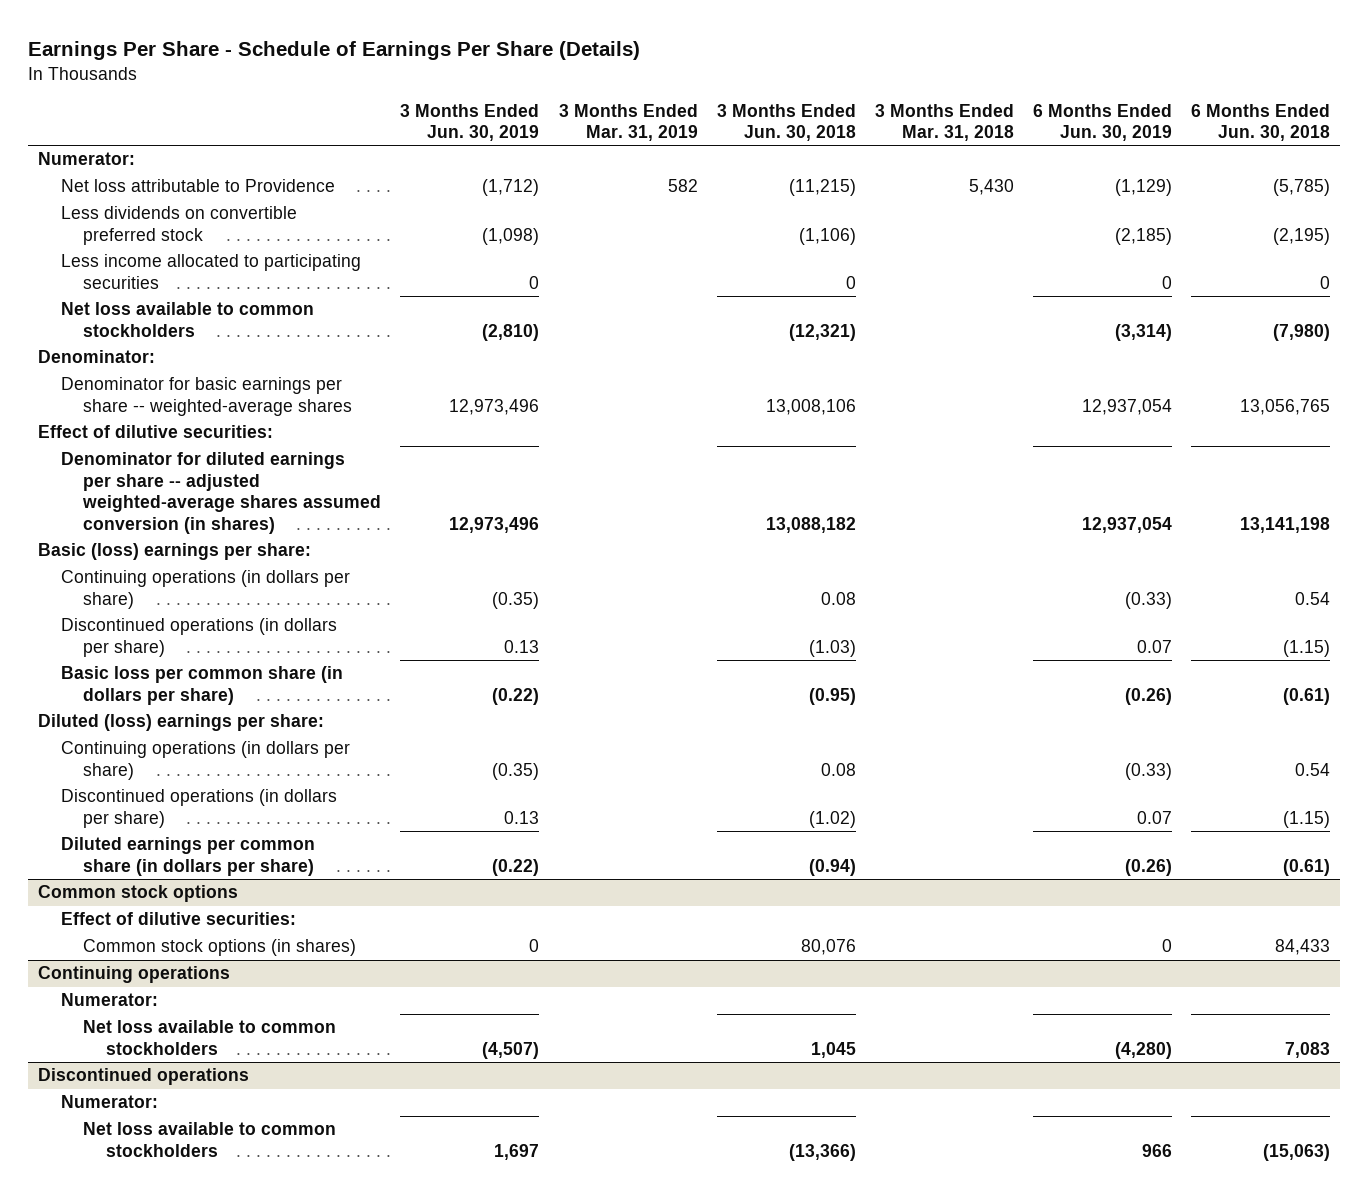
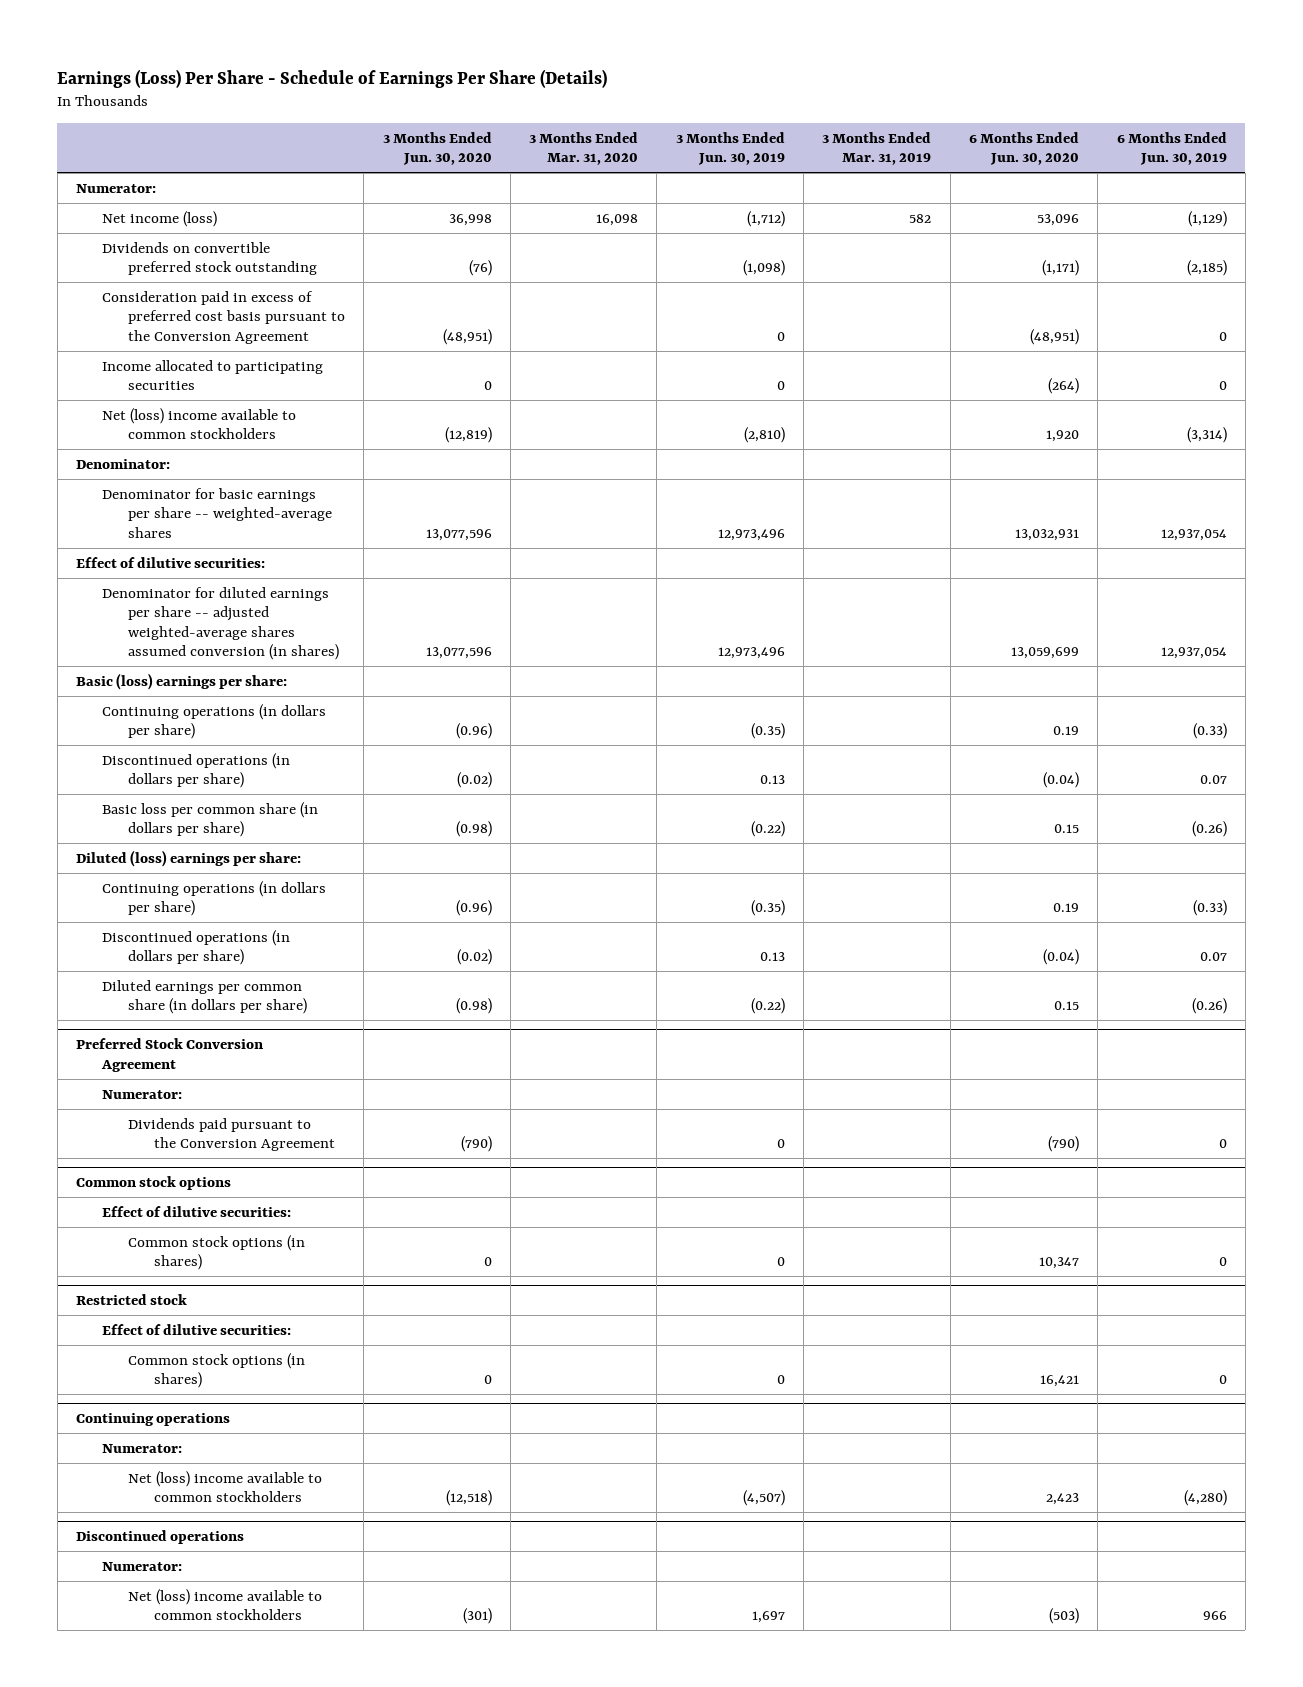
- Earnings Per Share - Schedule of Earnings Per Share (Details)
+ Earnings (Loss) Per Share - Schedule of Earnings Per Share (Details)
- | 3 Months Ended Jun. 30, 2019 | 3 Months Ended Mar. 31, 2019 | 3 Months Ended Jun. 30, 2018 | 3 Months Ended Mar. 31, 2018 | 6 Months Ended Jun. 30, 2019 | 6 Months Ended Jun. 30, 2018
+ | 3 Months Ended Jun. 30, 2020 | 3 Months Ended Mar. 31, 2020 | 3 Months Ended Jun. 30, 2019 | 3 Months Ended Mar. 31, 2019 | 6 Months Ended Jun. 30, 2020 | 6 Months Ended Jun. 30, 2019
- Net loss attributable to Providence | (1,712) | 582 | (11,215) | 5,430 | (1,129) | (5,785)
- Less dividends on convertible preferred stock | (1,098) | | (1,106) | | (2,185) | (2,195)
- Less income allocated to participating securities | 0 | | 0 | | 0 | 0
- Net loss available to common stockholders | (2,810) | | (12,321) | | (3,314) | (7,980)
+ Net income (loss) | 36,998 | 16,098 | (1,712) | 582 | 53,096 | (1,129)
+ Dividends on convertible preferred stock outstanding | (76) | | (1,098) | | (1,171) | (2,185)
+ Consideration paid in excess of preferred cost basis pursuant to the Conversion Agreement | (48,951) | | 0 | | (48,951) | 0
+ Income allocated to participating securities | 0 | | 0 | | (264) | 0
+ Net (loss) income available to common stockholders | (12,819) | | (2,810) | | 1,920 | (3,314)
+ Preferred Stock Conversion Agreement
+ Numerator:
+ Dividends paid pursuant to the Conversion Agreement | (790) | | 0 | | (790) | 0
+ Restricted stock
+ Effect of dilutive securities:
+ Common stock options (in shares) | 0 | | 0 | | 16,421 | 0
@ Continuing operations
- Net loss available to common stockholders | (4,507) | | 1,045 | | (4,280) | 7,083
+ Net (loss) income available to common stockholders | (12,518) | | (4,507) | | 2,423 | (4,280)
@ Discontinued operations
- Net loss available to common stockholders | 1,697 | | (13,366) | | 966 | (15,063)
+ Net (loss) income available to common stockholders | (301) | | 1,697 | | (503) | 966

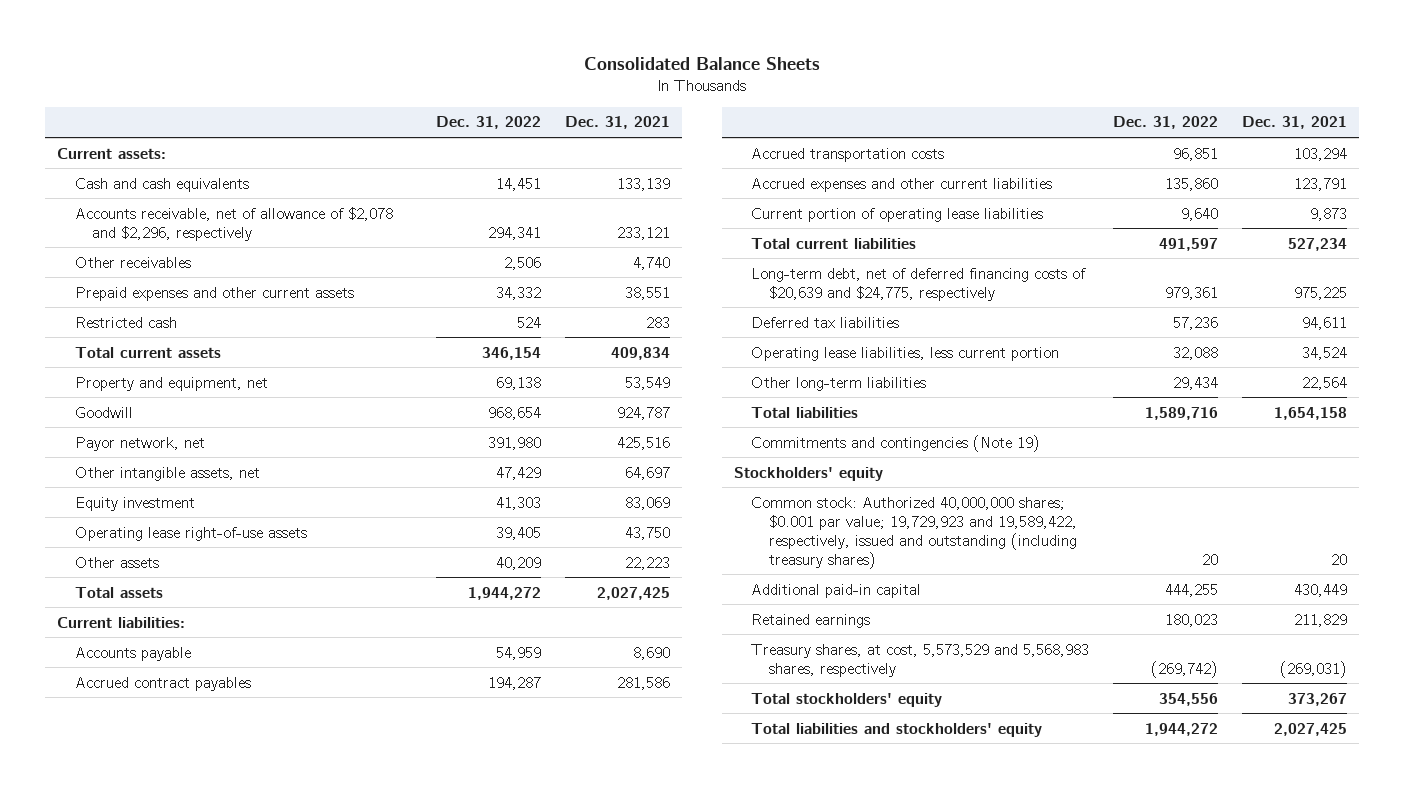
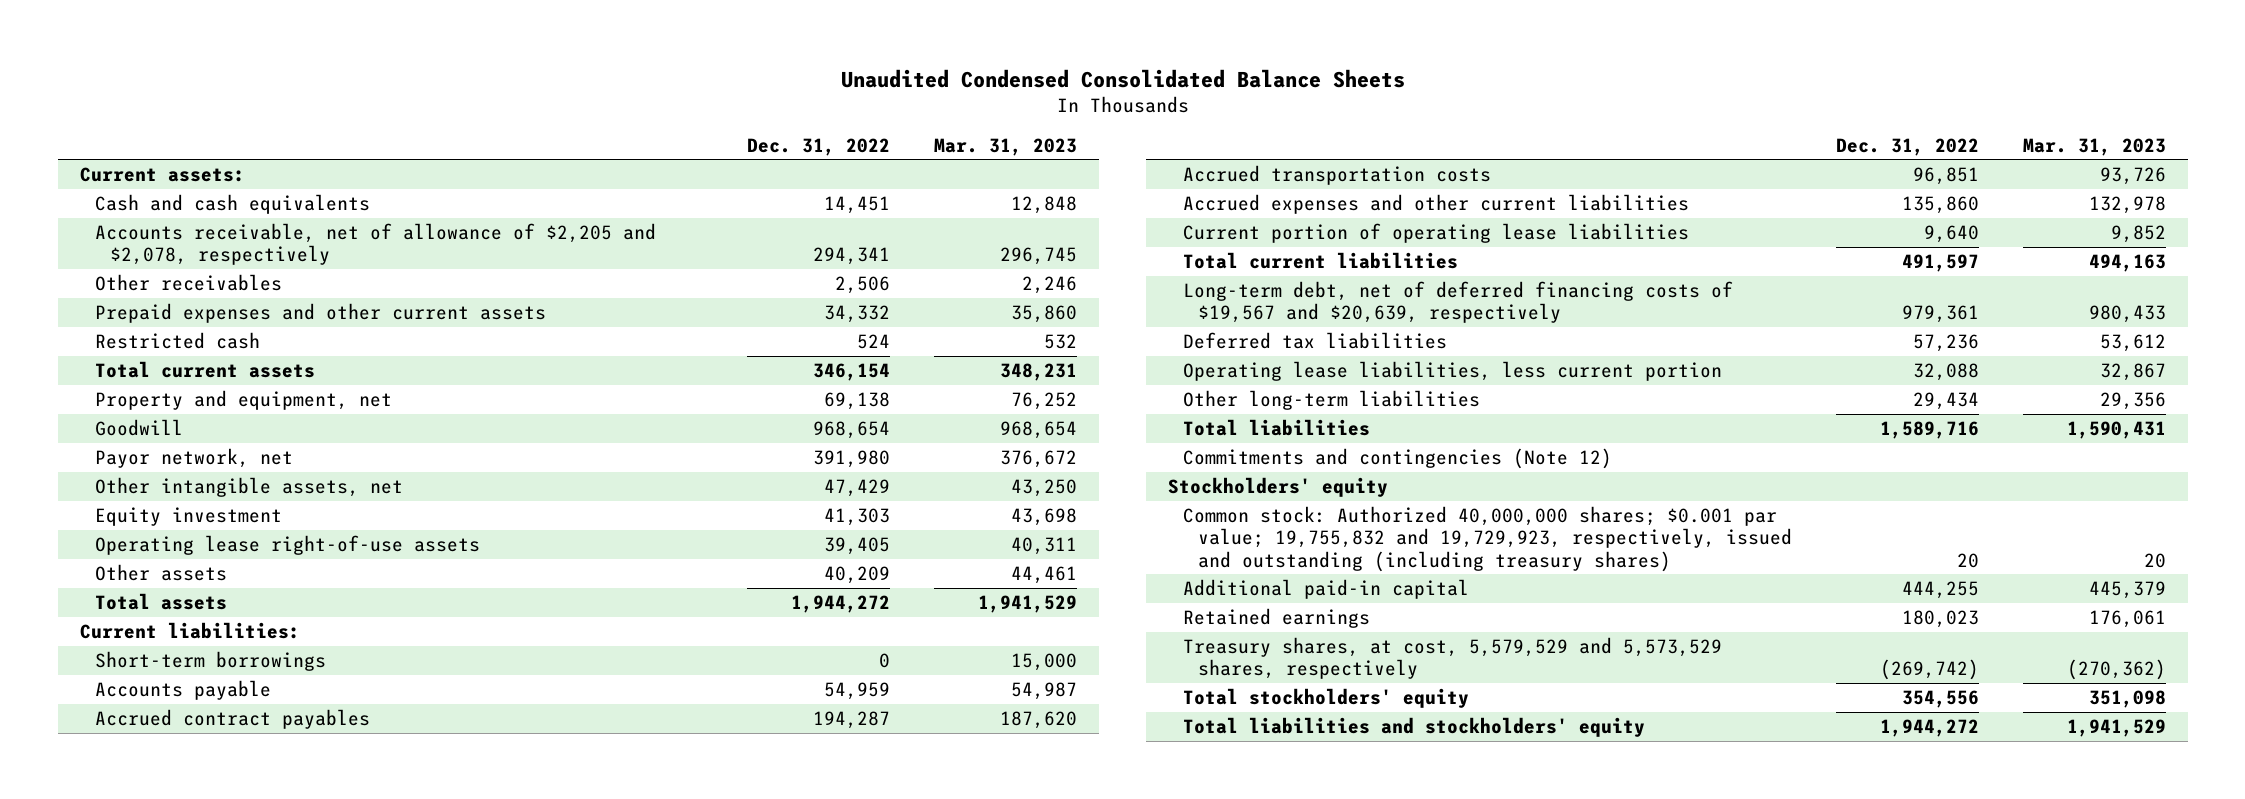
- Consolidated Balance Sheets
+ Unaudited Condensed Consolidated Balance Sheets
- | Dec. 31, 2022 | Dec. 31, 2021
+ | Dec. 31, 2022 | Mar. 31, 2023
- Accounts receivable, net of allowance of $2,078 and $2,296, respectively | 294,341 | 233,121
+ Accounts receivable, net of allowance of $2,205 and $2,078, respectively | 294,341 | 296,745
+ Short-term borrowings | 0 | 15,000
- Long-term debt, net of deferred financing costs of $20,639 and $24,775, respectively | 979,361 | 975,225
+ Long-term debt, net of deferred financing costs of $19,567 and $20,639, respectively | 979,361 | 980,433
- Commitments and contingencies (Note 19)
+ Commitments and contingencies (Note 12)
- Common stock: Authorized 40,000,000 shares; $0.001 par value; 19,729,923 and 19,589,422, respectively, issued and outstanding (including treasury shares) | 20 | 20
+ Common stock: Authorized 40,000,000 shares; $0.001 par value; 19,755,832 and 19,729,923, respectively, issued and outstanding (including treasury shares) | 20 | 20
- Treasury shares, at cost, 5,573,529 and 5,568,983 shares, respectively | (269,742) | (269,031)
+ Treasury shares, at cost, 5,579,529 and 5,573,529 shares, respectively | (269,742) | (270,362)

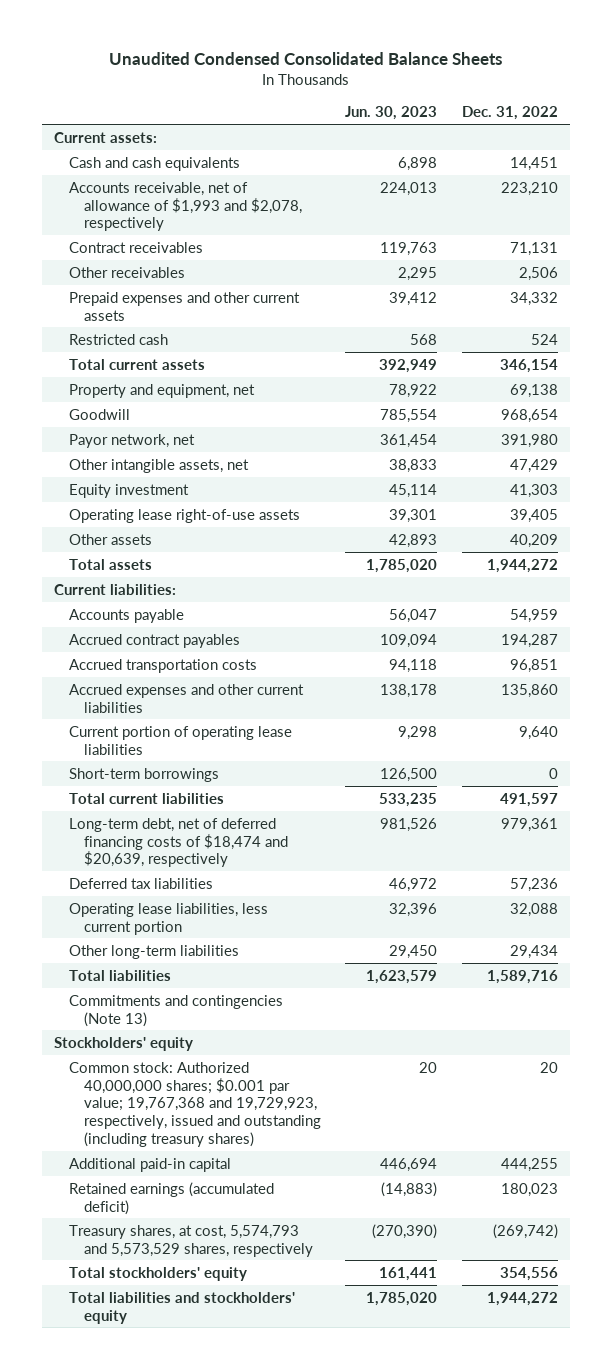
- | Dec. 31, 2022 | Mar. 31, 2023
+ | Jun. 30, 2023 | Dec. 31, 2022
- Accounts receivable, net of allowance of $2,205 and $2,078, respectively | 294,341 | 296,745
+ Accounts receivable, net of allowance of $1,993 and $2,078, respectively | 224,013 | 223,210
+ Contract receivables | 119,763 | 71,131
moved down: Short-term borrowings | 126,500 | 0
- Long-term debt, net of deferred financing costs of $19,567 and $20,639, respectively | 979,361 | 980,433
+ Long-term debt, net of deferred financing costs of $18,474 and $20,639, respectively | 981,526 | 979,361
- Commitments and contingencies (Note 12)
+ Commitments and contingencies (Note 13)
- Common stock: Authorized 40,000,000 shares; $0.001 par value; 19,755,832 and 19,729,923, respectively, issued and outstanding (including treasury shares) | 20 | 20
+ Common stock: Authorized 40,000,000 shares; $0.001 par value; 19,767,368 and 19,729,923, respectively, issued and outstanding (including treasury shares) | 20 | 20
- Retained earnings | 180,023 | 176,061
- Treasury shares, at cost, 5,579,529 and 5,573,529 shares, respectively | (269,742) | (270,362)
+ Retained earnings (accumulated deficit) | (14,883) | 180,023
+ Treasury shares, at cost, 5,574,793 and 5,573,529 shares, respectively | (270,390) | (269,742)

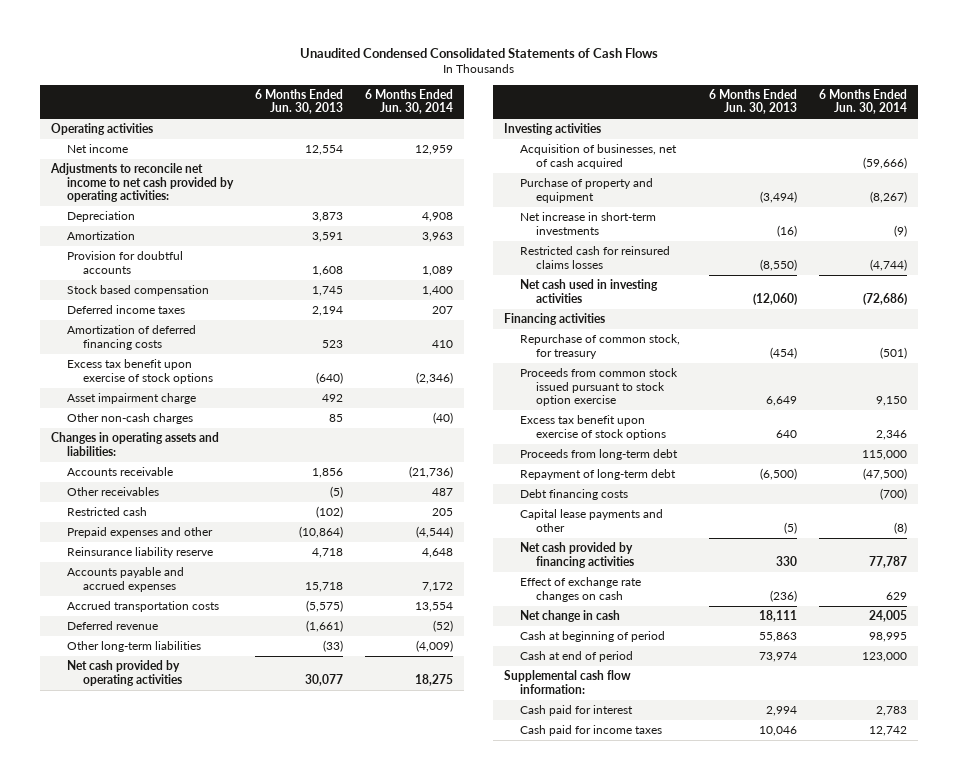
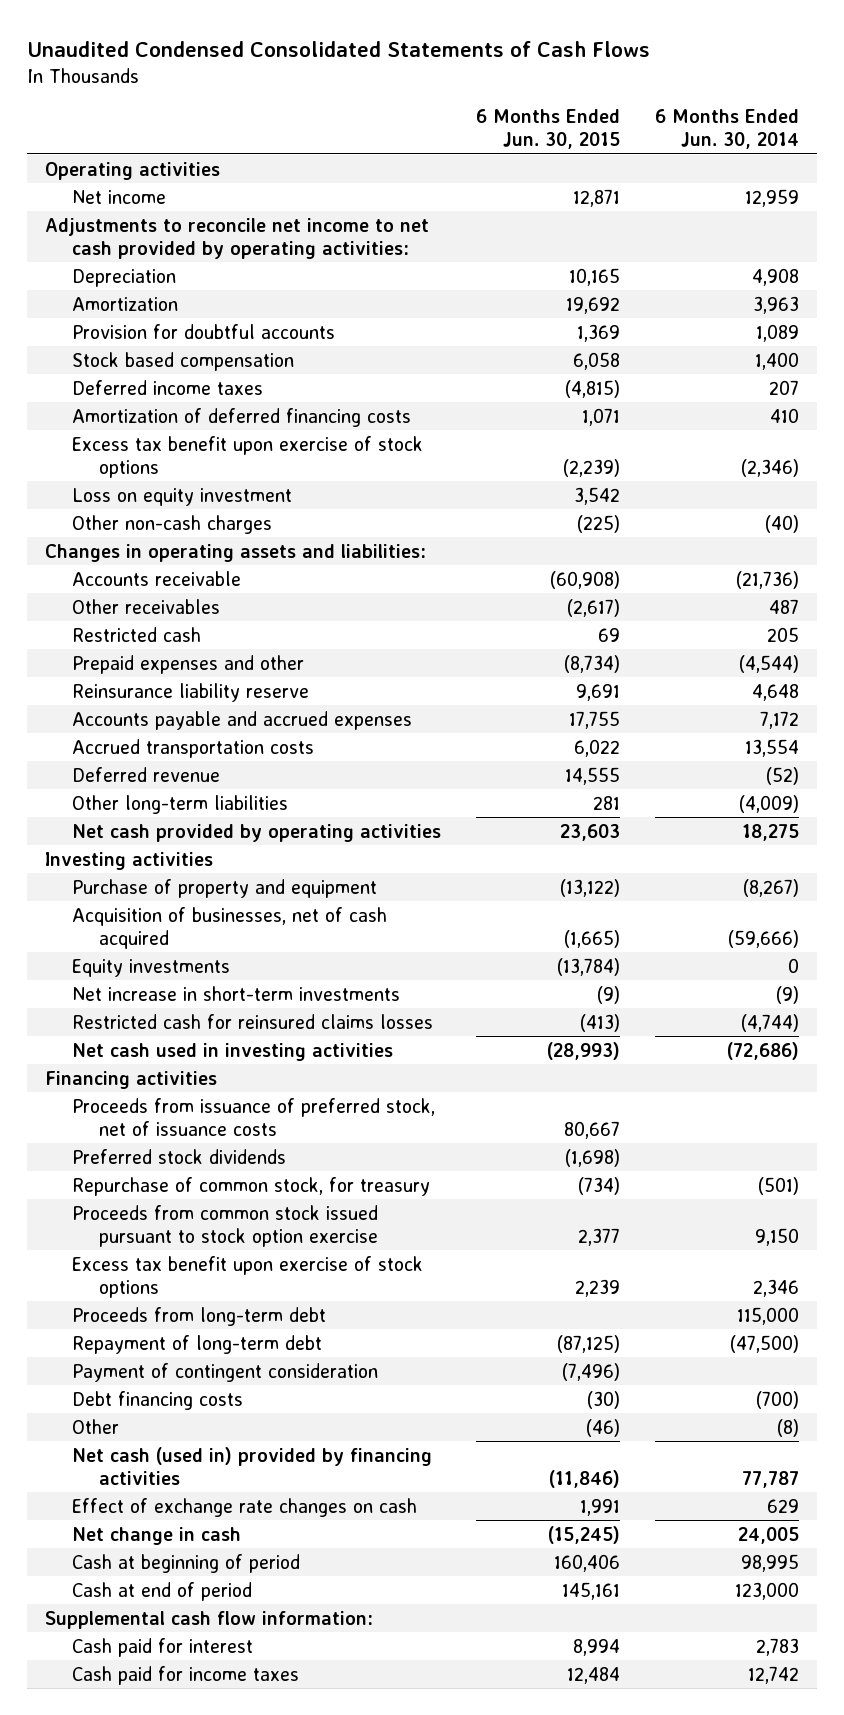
- | 6 Months Ended Jun. 30, 2013 | 6 Months Ended Jun. 30, 2014
+ | 6 Months Ended Jun. 30, 2015 | 6 Months Ended Jun. 30, 2014
- Asset impairment charge | 492 |
+ Loss on equity investment | 3,542 |
moved down: Acquisition of businesses, net of cash acquired | (1,665) | (59,666)
+ Equity investments | (13,784) | 0
+ Proceeds from issuance of preferred stock, net of issuance costs | 80,667 |
+ Preferred stock dividends | (1,698) |
+ Payment of contingent consideration | (7,496) |
- Capital lease payments and other | (5) | (8)
- Net cash provided by financing activities | 330 | 77,787
+ Other | (46) | (8)
+ Net cash (used in) provided by financing activities | (11,846) | 77,787

